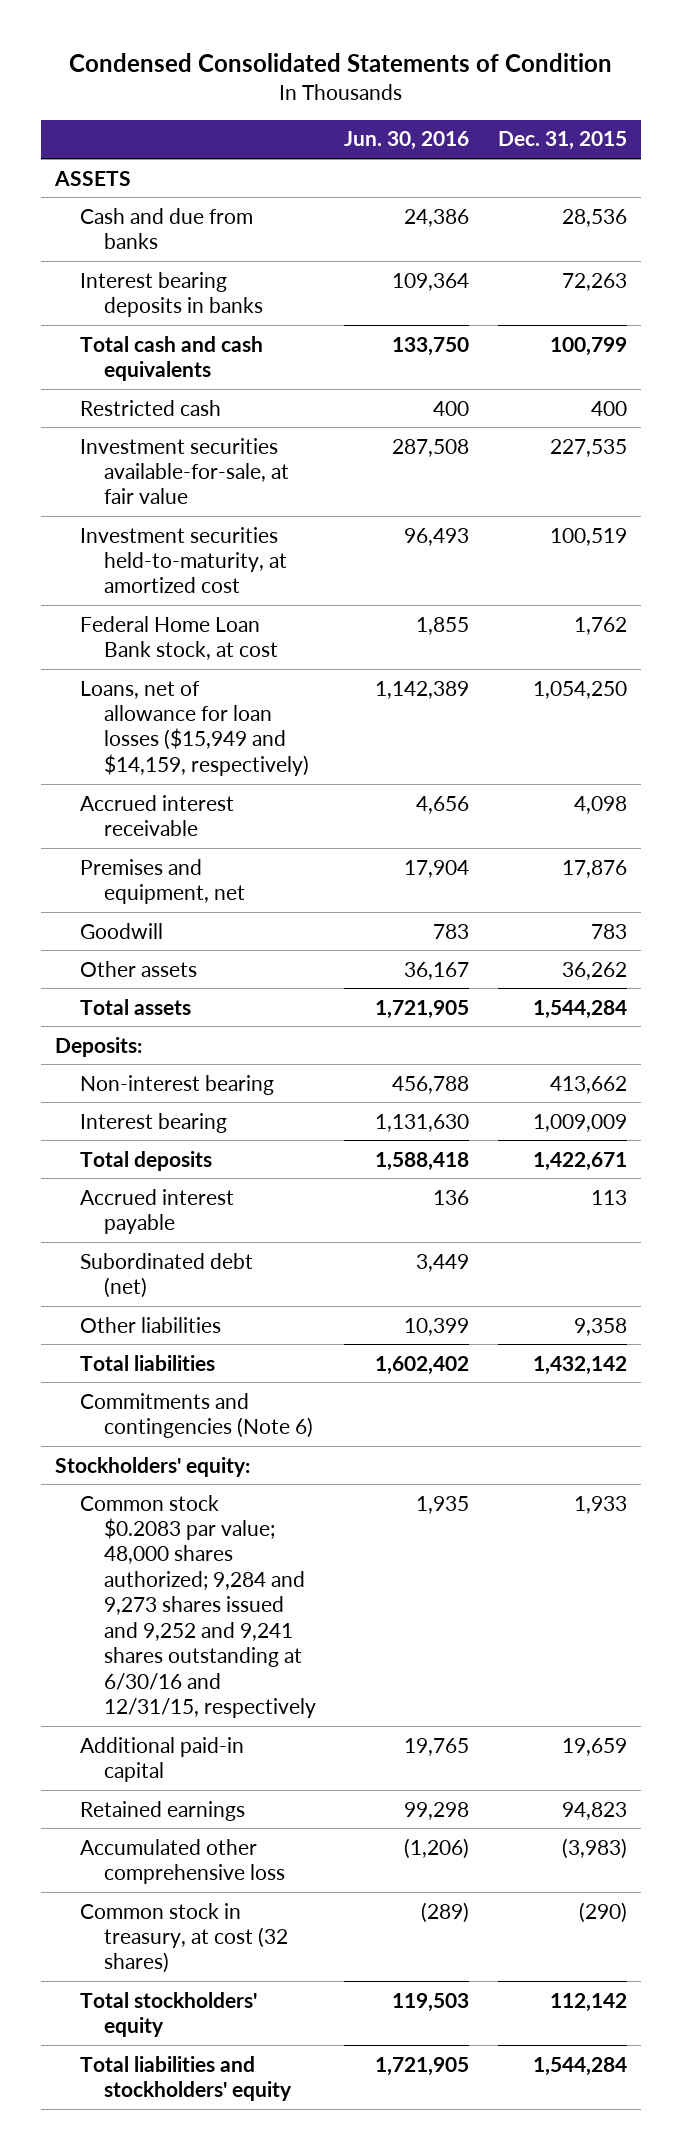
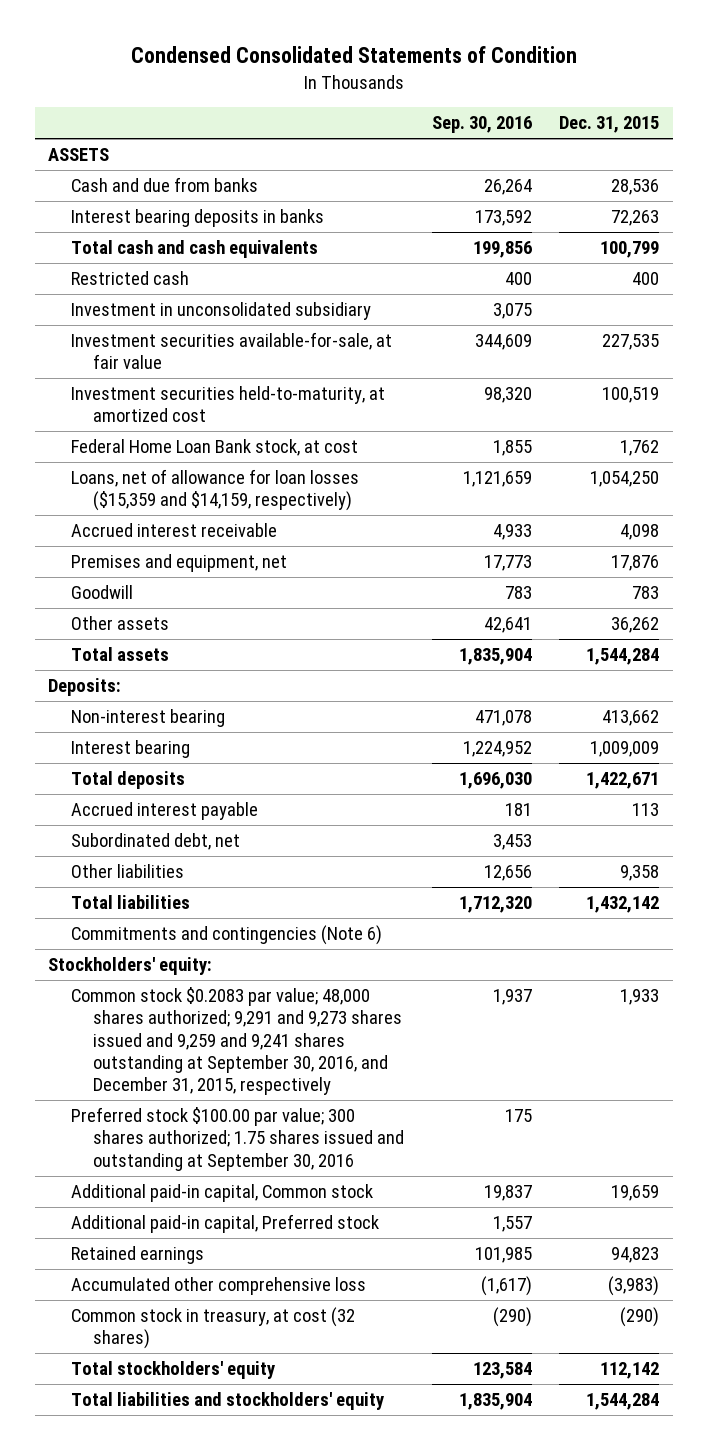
- | Jun. 30, 2016 | Dec. 31, 2015
+ | Sep. 30, 2016 | Dec. 31, 2015
+ Investment in unconsolidated subsidiary | 3,075 |
- Loans, net of allowance for loan losses ($15,949 and $14,159, respectively) | 1,142,389 | 1,054,250
+ Loans, net of allowance for loan losses ($15,359 and $14,159, respectively) | 1,121,659 | 1,054,250
- Subordinated debt (net) | 3,449 |
+ Subordinated debt, net | 3,453 |
- Common stock $0.2083 par value; 48,000 shares authorized; 9,284 and 9,273 shares issued and 9,252 and 9,241 shares outstanding at 6/30/16 and 12/31/15, respectively | 1,935 | 1,933
- Additional paid-in capital | 19,765 | 19,659
+ Common stock $0.2083 par value; 48,000 shares authorized; 9,291 and 9,273 shares issued and 9,259 and 9,241 shares outstanding at September 30, 2016, and December 31, 2015, respectively | 1,937 | 1,933
+ Preferred stock $100.00 par value; 300 shares authorized; 1.75 shares issued and outstanding at September 30, 2016 | 175 |
+ Additional paid-in capital, Common stock | 19,837 | 19,659
+ Additional paid-in capital, Preferred stock | 1,557 |

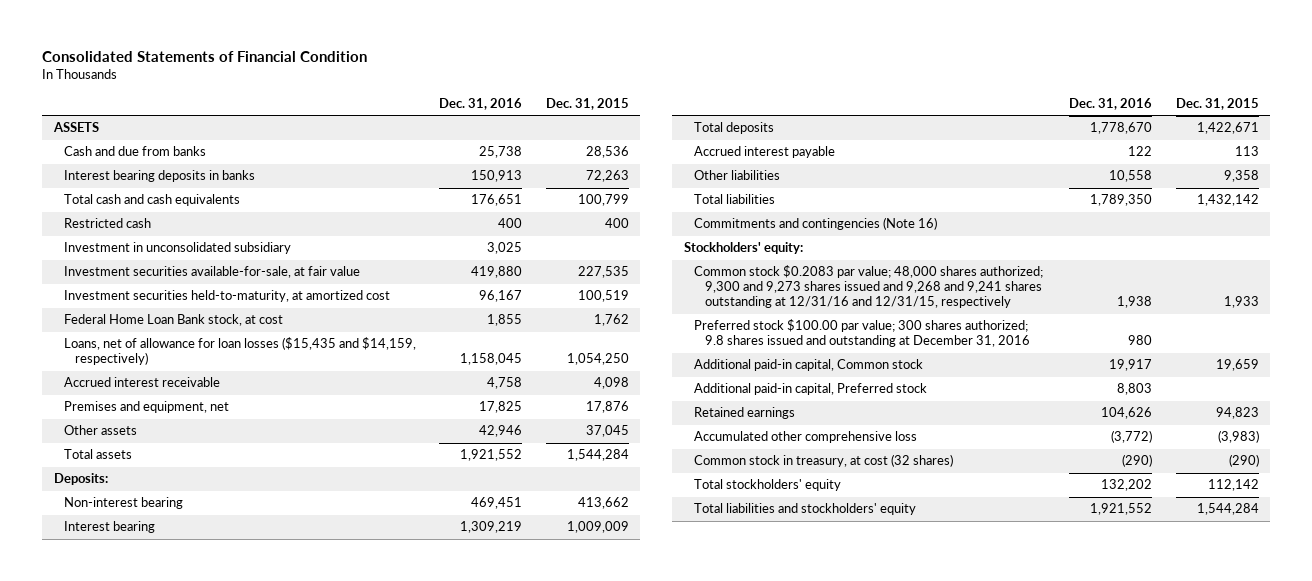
- Condensed Consolidated Statements of Condition
+ Consolidated Statements of Financial Condition
- | Sep. 30, 2016 | Dec. 31, 2015
+ | Dec. 31, 2016 | Dec. 31, 2015
- Loans, net of allowance for loan losses ($15,359 and $14,159, respectively) | 1,121,659 | 1,054,250
+ Loans, net of allowance for loan losses ($15,435 and $14,159, respectively) | 1,158,045 | 1,054,250
- Goodwill | 783 | 783
- Other assets | 42,641 | 36,262
+ Other assets | 42,946 | 37,045
- Subordinated debt, net | 3,453 |
- Commitments and contingencies (Note 6)
+ Commitments and contingencies (Note 16)
- Common stock $0.2083 par value; 48,000 shares authorized; 9,291 and 9,273 shares issued and 9,259 and 9,241 shares outstanding at September 30, 2016, and December 31, 2015, respectively | 1,937 | 1,933
- Preferred stock $100.00 par value; 300 shares authorized; 1.75 shares issued and outstanding at September 30, 2016 | 175 |
+ Common stock $0.2083 par value; 48,000 shares authorized; 9,300 and 9,273 shares issued and 9,268 and 9,241 shares outstanding at 12/31/16 and 12/31/15, respectively | 1,938 | 1,933
+ Preferred stock $100.00 par value; 300 shares authorized; 9.8 shares issued and outstanding at December 31, 2016 | 980 |

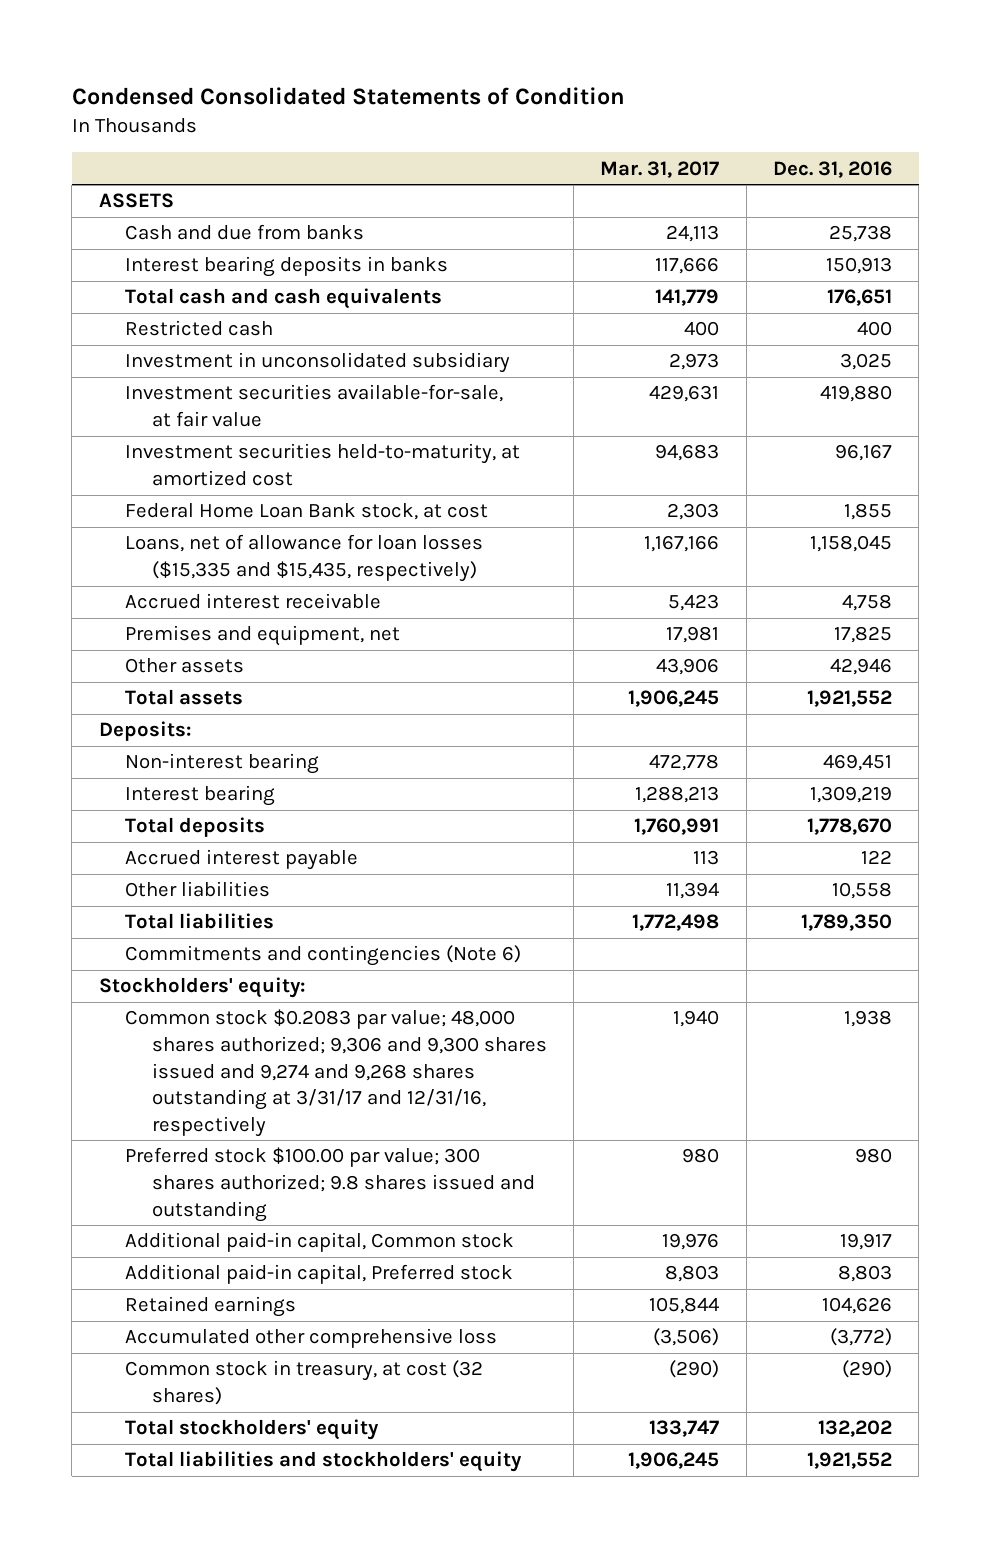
- Consolidated Statements of Financial Condition
+ Condensed Consolidated Statements of Condition
- | Dec. 31, 2016 | Dec. 31, 2015
+ | Mar. 31, 2017 | Dec. 31, 2016
- Loans, net of allowance for loan losses ($15,435 and $14,159, respectively) | 1,158,045 | 1,054,250
+ Loans, net of allowance for loan losses ($15,335 and $15,435, respectively) | 1,167,166 | 1,158,045
- Commitments and contingencies (Note 16)
+ Commitments and contingencies (Note 6)
- Common stock $0.2083 par value; 48,000 shares authorized; 9,300 and 9,273 shares issued and 9,268 and 9,241 shares outstanding at 12/31/16 and 12/31/15, respectively | 1,938 | 1,933
- Preferred stock $100.00 par value; 300 shares authorized; 9.8 shares issued and outstanding at December 31, 2016 | 980 |
+ Common stock $0.2083 par value; 48,000 shares authorized; 9,306 and 9,300 shares issued and 9,274 and 9,268 shares outstanding at 3/31/17 and 12/31/16, respectively | 1,940 | 1,938
+ Preferred stock $100.00 par value; 300 shares authorized; 9.8 shares issued and outstanding | 980 | 980

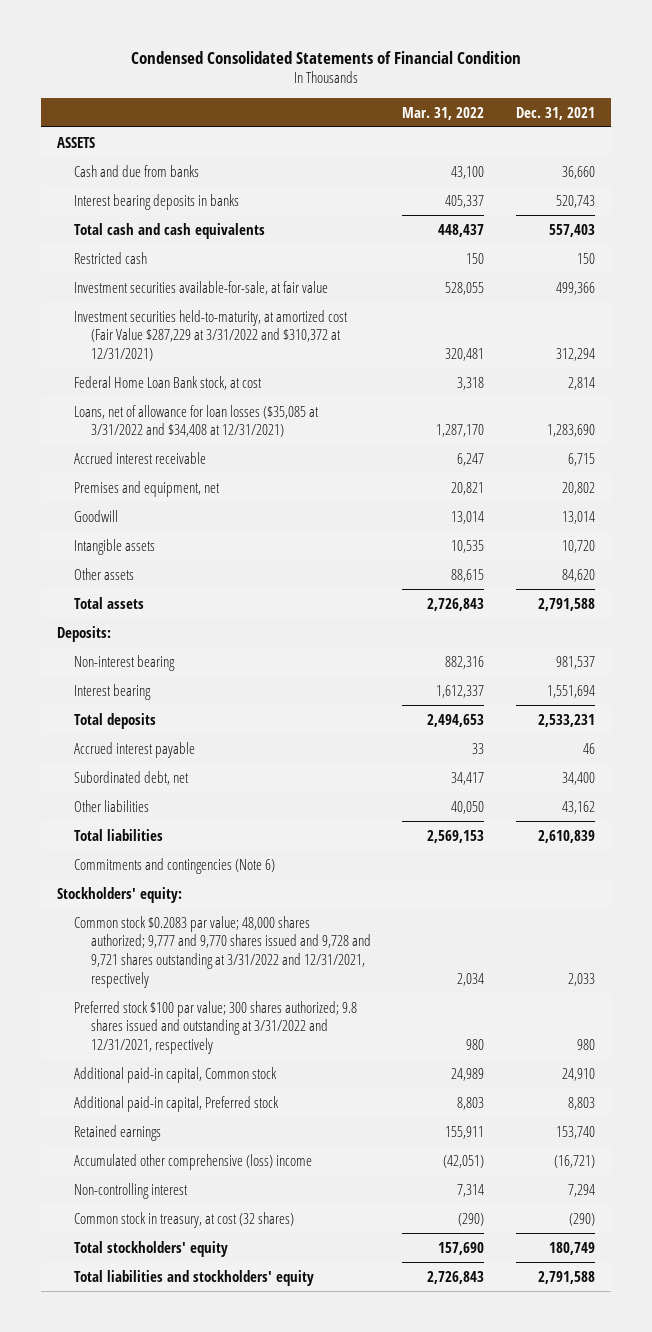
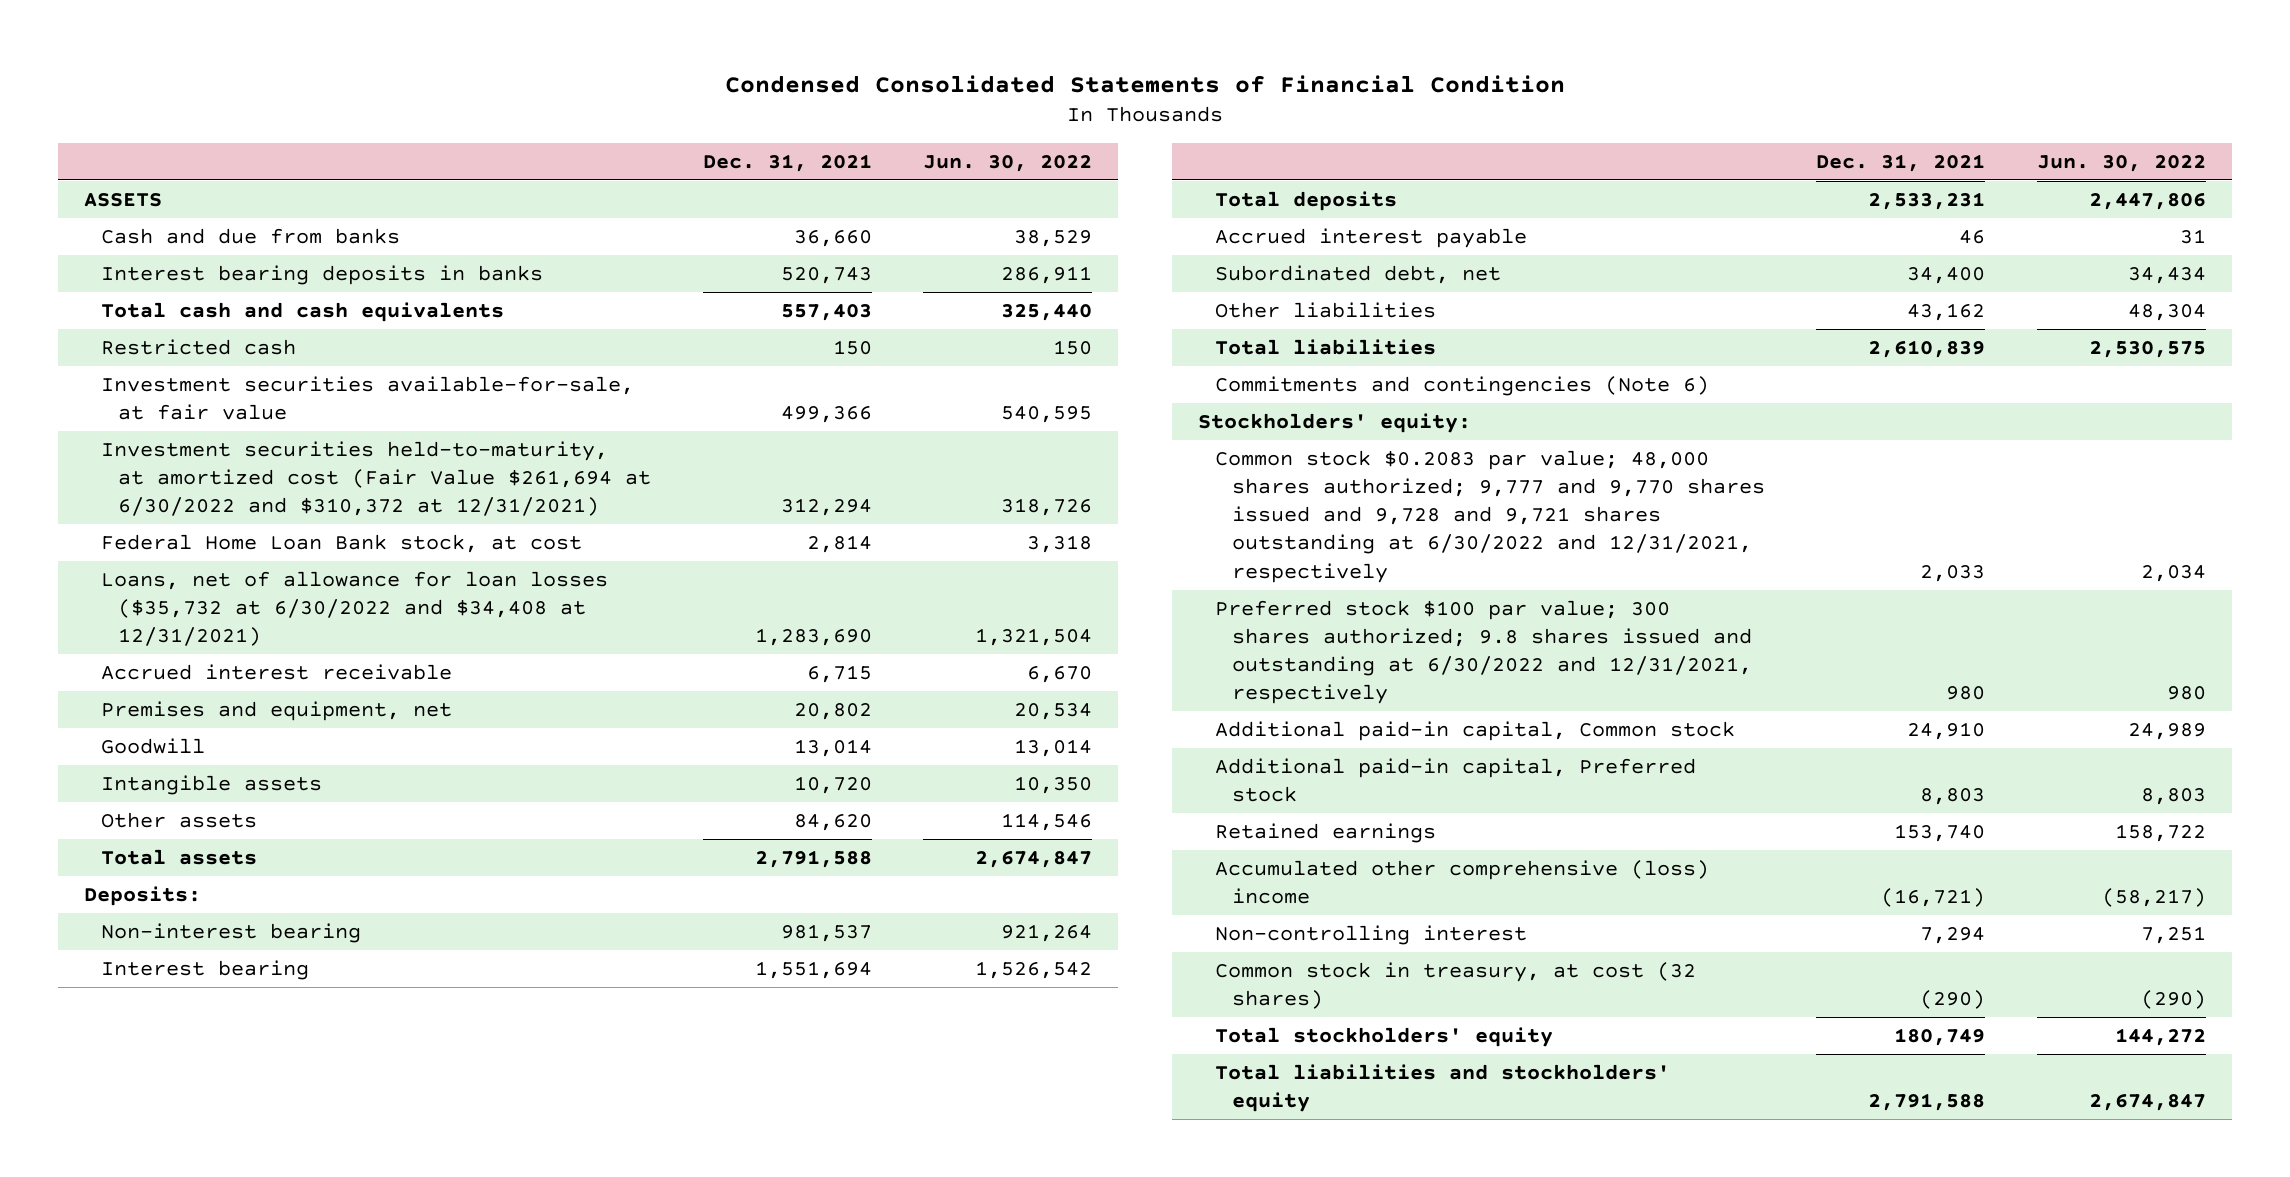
- | Mar. 31, 2022 | Dec. 31, 2021
+ | Dec. 31, 2021 | Jun. 30, 2022
- Investment securities held-to-maturity, at amortized cost (Fair Value $287,229 at 3/31/2022 and $310,372 at 12/31/2021) | 320,481 | 312,294
+ Investment securities held-to-maturity, at amortized cost (Fair Value $261,694 at 6/30/2022 and $310,372 at 12/31/2021) | 312,294 | 318,726
- Loans, net of allowance for loan losses ($35,085 at 3/31/2022 and $34,408 at 12/31/2021) | 1,287,170 | 1,283,690
+ Loans, net of allowance for loan losses ($35,732 at 6/30/2022 and $34,408 at 12/31/2021) | 1,283,690 | 1,321,504
- Common stock $0.2083 par value; 48,000 shares authorized; 9,777 and 9,770 shares issued and 9,728 and 9,721 shares outstanding at 3/31/2022 and 12/31/2021, respectively | 2,034 | 2,033
- Preferred stock $100 par value; 300 shares authorized; 9.8 shares issued and outstanding at 3/31/2022 and 12/31/2021, respectively | 980 | 980
+ Common stock $0.2083 par value; 48,000 shares authorized; 9,777 and 9,770 shares issued and 9,728 and 9,721 shares outstanding at 6/30/2022 and 12/31/2021, respectively | 2,033 | 2,034
+ Preferred stock $100 par value; 300 shares authorized; 9.8 shares issued and outstanding at 6/30/2022 and 12/31/2021, respectively | 980 | 980

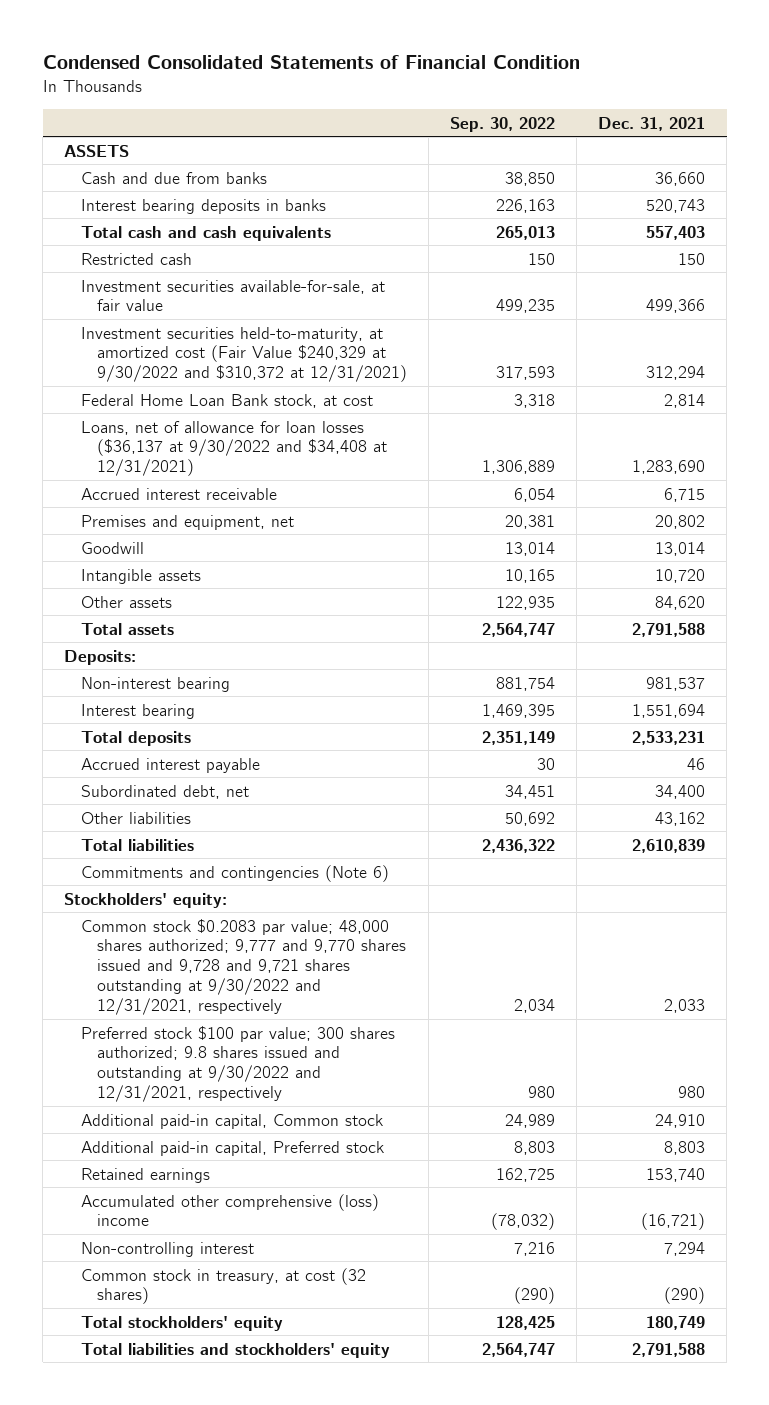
- | Dec. 31, 2021 | Jun. 30, 2022
+ | Sep. 30, 2022 | Dec. 31, 2021
- Investment securities held-to-maturity, at amortized cost (Fair Value $261,694 at 6/30/2022 and $310,372 at 12/31/2021) | 312,294 | 318,726
+ Investment securities held-to-maturity, at amortized cost (Fair Value $240,329 at 9/30/2022 and $310,372 at 12/31/2021) | 317,593 | 312,294
- Loans, net of allowance for loan losses ($35,732 at 6/30/2022 and $34,408 at 12/31/2021) | 1,283,690 | 1,321,504
+ Loans, net of allowance for loan losses ($36,137 at 9/30/2022 and $34,408 at 12/31/2021) | 1,306,889 | 1,283,690
- Common stock $0.2083 par value; 48,000 shares authorized; 9,777 and 9,770 shares issued and 9,728 and 9,721 shares outstanding at 6/30/2022 and 12/31/2021, respectively | 2,033 | 2,034
- Preferred stock $100 par value; 300 shares authorized; 9.8 shares issued and outstanding at 6/30/2022 and 12/31/2021, respectively | 980 | 980
+ Common stock $0.2083 par value; 48,000 shares authorized; 9,777 and 9,770 shares issued and 9,728 and 9,721 shares outstanding at 9/30/2022 and 12/31/2021, respectively | 2,034 | 2,033
+ Preferred stock $100 par value; 300 shares authorized; 9.8 shares issued and outstanding at 9/30/2022 and 12/31/2021, respectively | 980 | 980

